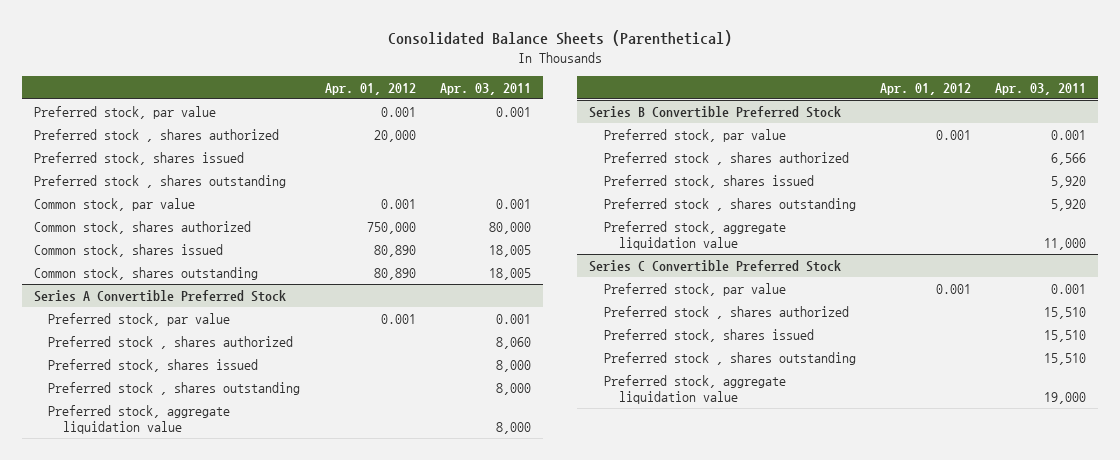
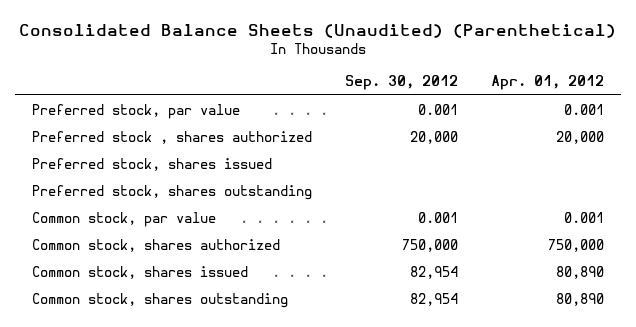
- Consolidated Balance Sheets (Parenthetical)
+ Consolidated Balance Sheets (Unaudited) (Parenthetical)
- | Apr. 01, 2012 | Apr. 03, 2011
+ | Sep. 30, 2012 | Apr. 01, 2012
- Preferred stock , shares outstanding
+ Preferred stock, shares outstanding
- Series A Convertible Preferred Stock
- Preferred stock, par value | 0.001 | 0.001
- Preferred stock , shares authorized | | 8,060
- Preferred stock, shares issued | | 8,000
- Preferred stock , shares outstanding | | 8,000
- Preferred stock, aggregate liquidation value | | 8,000
- Series B Convertible Preferred Stock
- Preferred stock, par value | 0.001 | 0.001
- Preferred stock , shares authorized | | 6,566
- Preferred stock, shares issued | | 5,920
- Preferred stock , shares outstanding | | 5,920
- Preferred stock, aggregate liquidation value | | 11,000
- Series C Convertible Preferred Stock
- Preferred stock, par value | 0.001 | 0.001
- Preferred stock , shares authorized | | 15,510
- Preferred stock, shares issued | | 15,510
- Preferred stock , shares outstanding | | 15,510
- Preferred stock, aggregate liquidation value | | 19,000

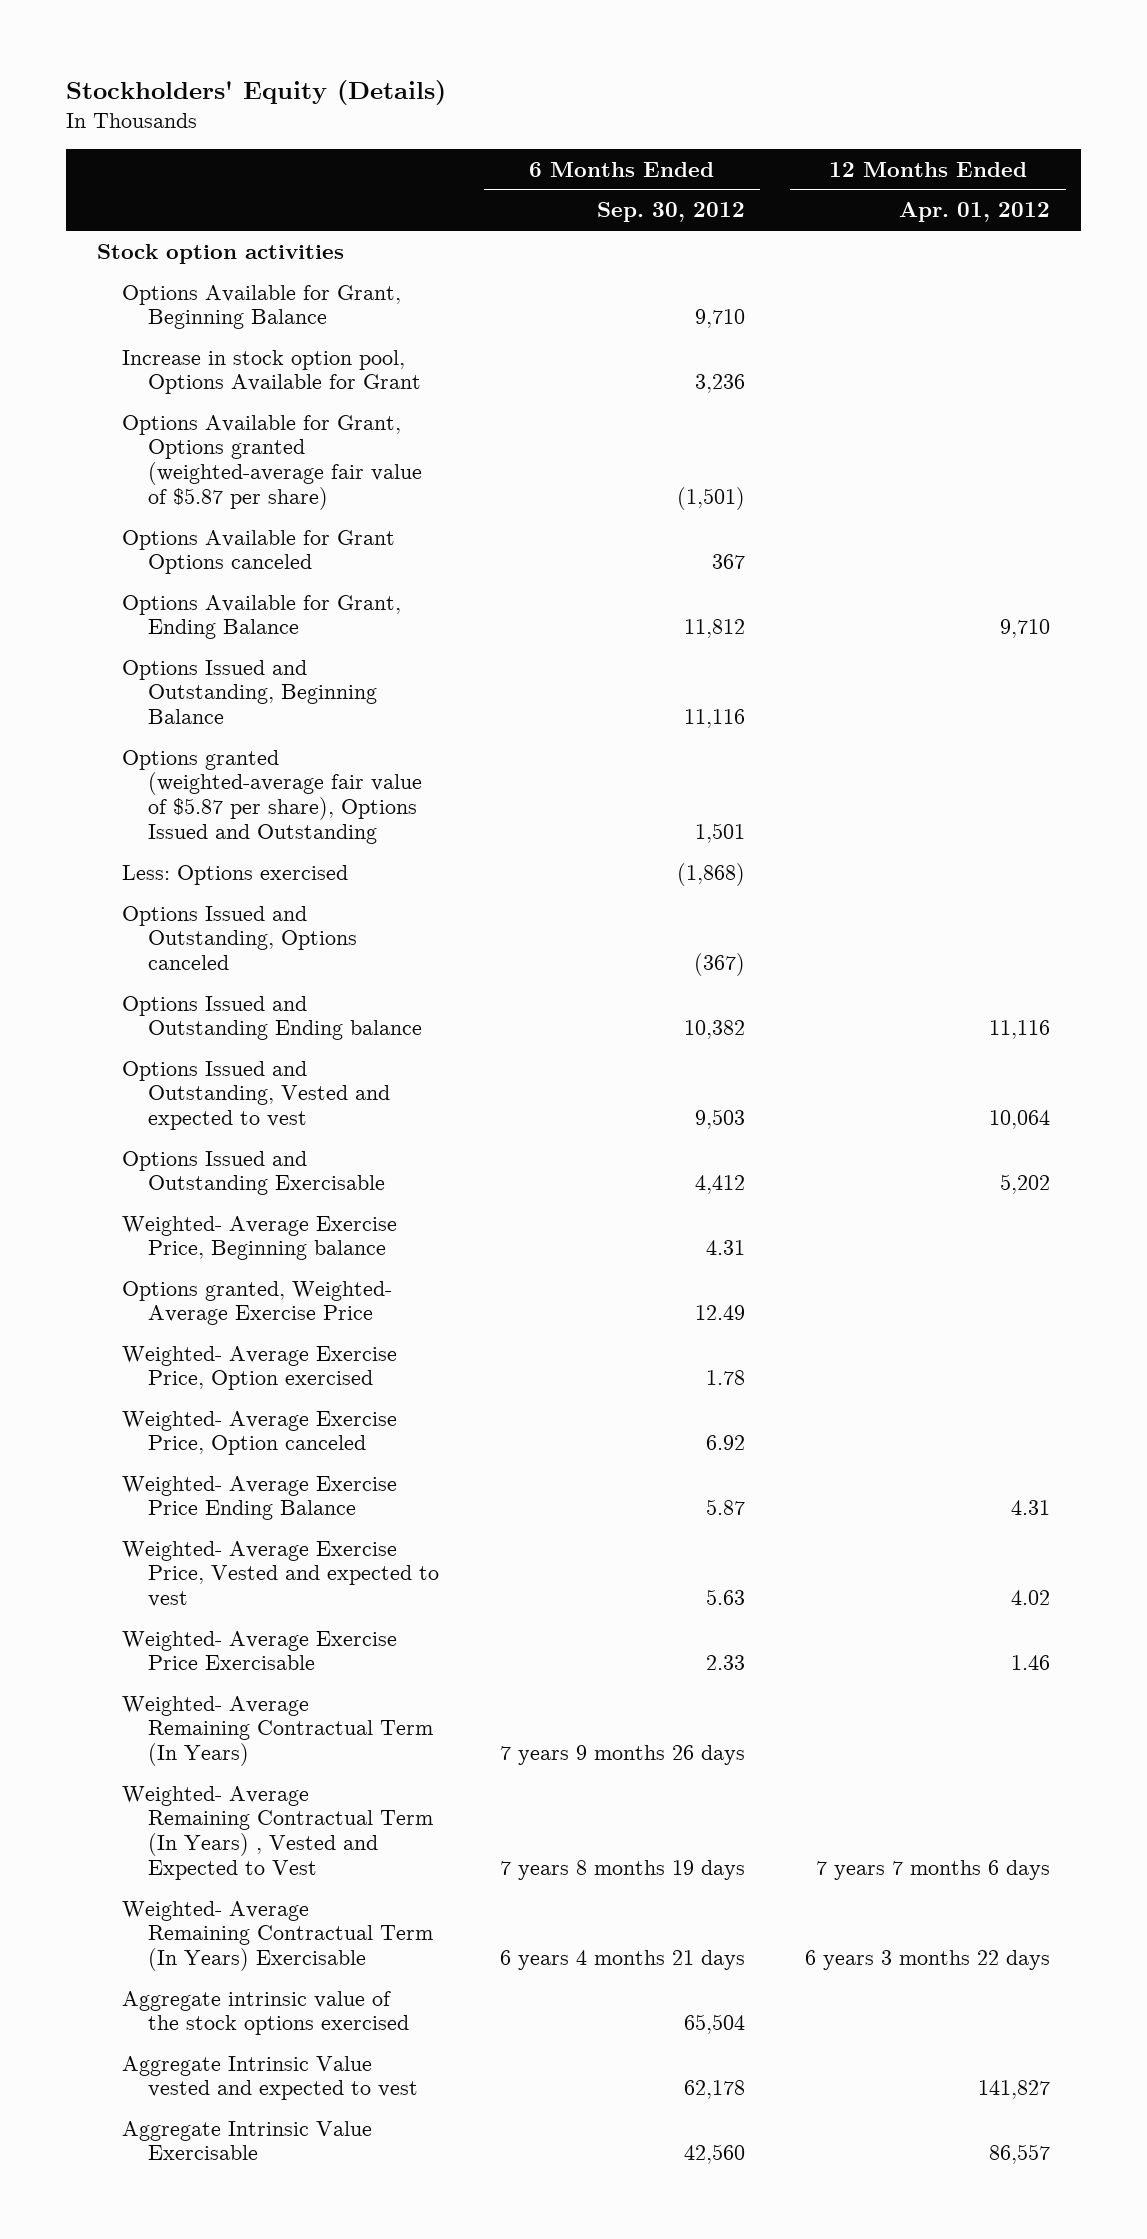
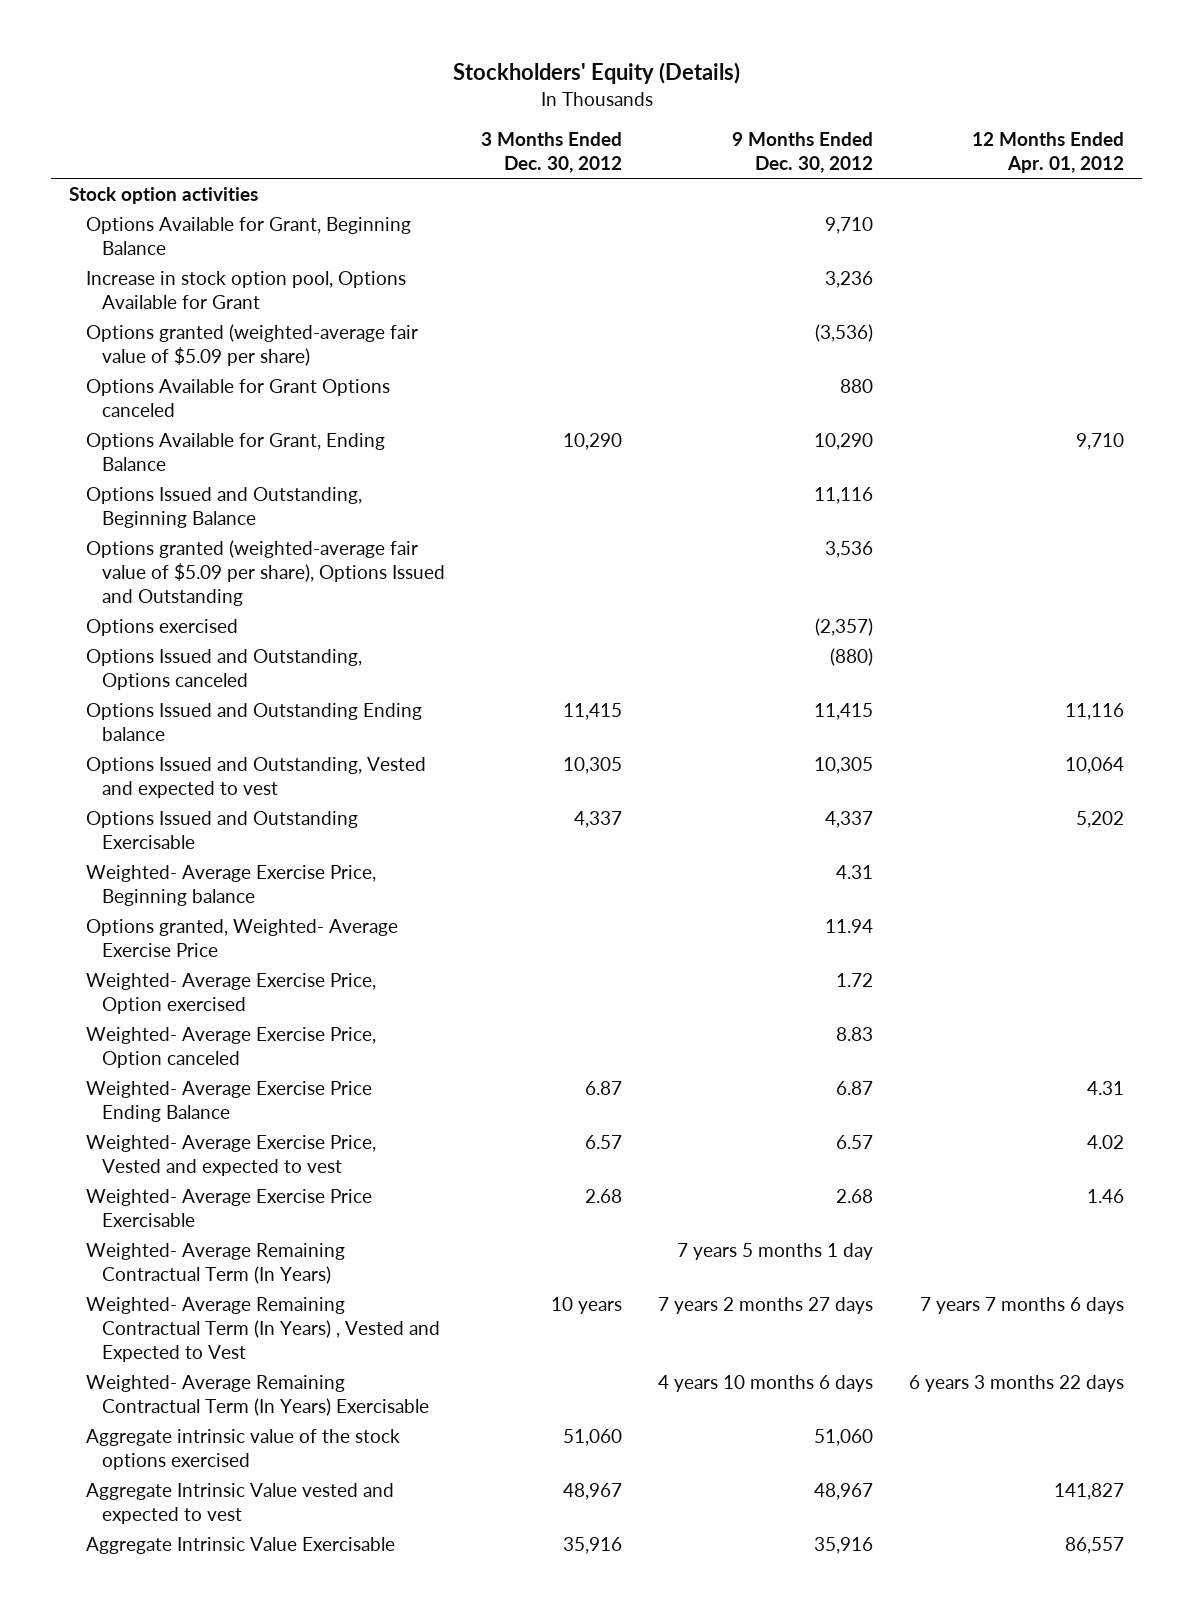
- | 6 Months Ended Sep. 30, 2012 | 12 Months Ended Apr. 01, 2012
+ | 3 Months Ended Dec. 30, 2012 | 9 Months Ended Dec. 30, 2012 | 12 Months Ended Apr. 01, 2012
- Options Available for Grant, Options granted (weighted-average fair value of $5.87 per share) | (1,501) |
+ Options granted (weighted-average fair value of $5.09 per share) | | (3,536) |
- Options granted (weighted-average fair value of $5.87 per share), Options Issued and Outstanding | 1,501 |
- Less: Options exercised | (1,868) |
+ Options granted (weighted-average fair value of $5.09 per share), Options Issued and Outstanding | | 3,536 |
+ Options exercised | | (2,357) |

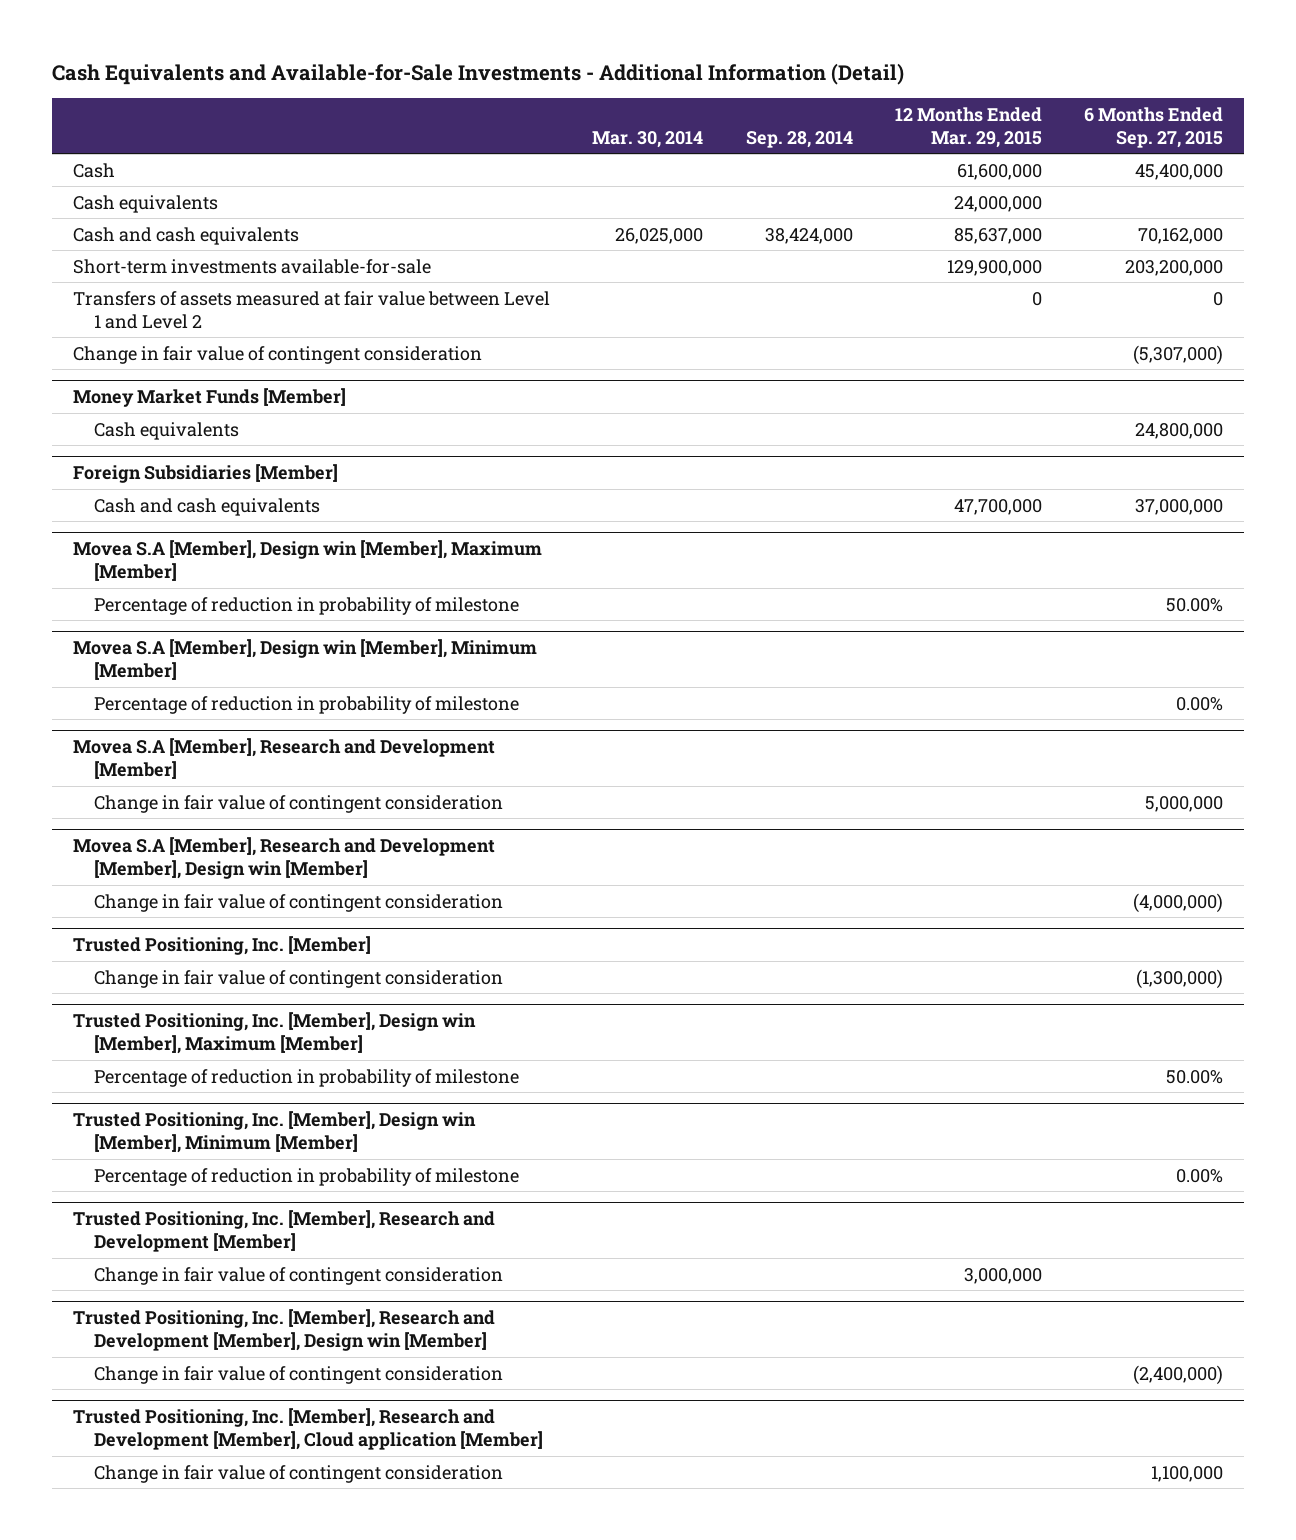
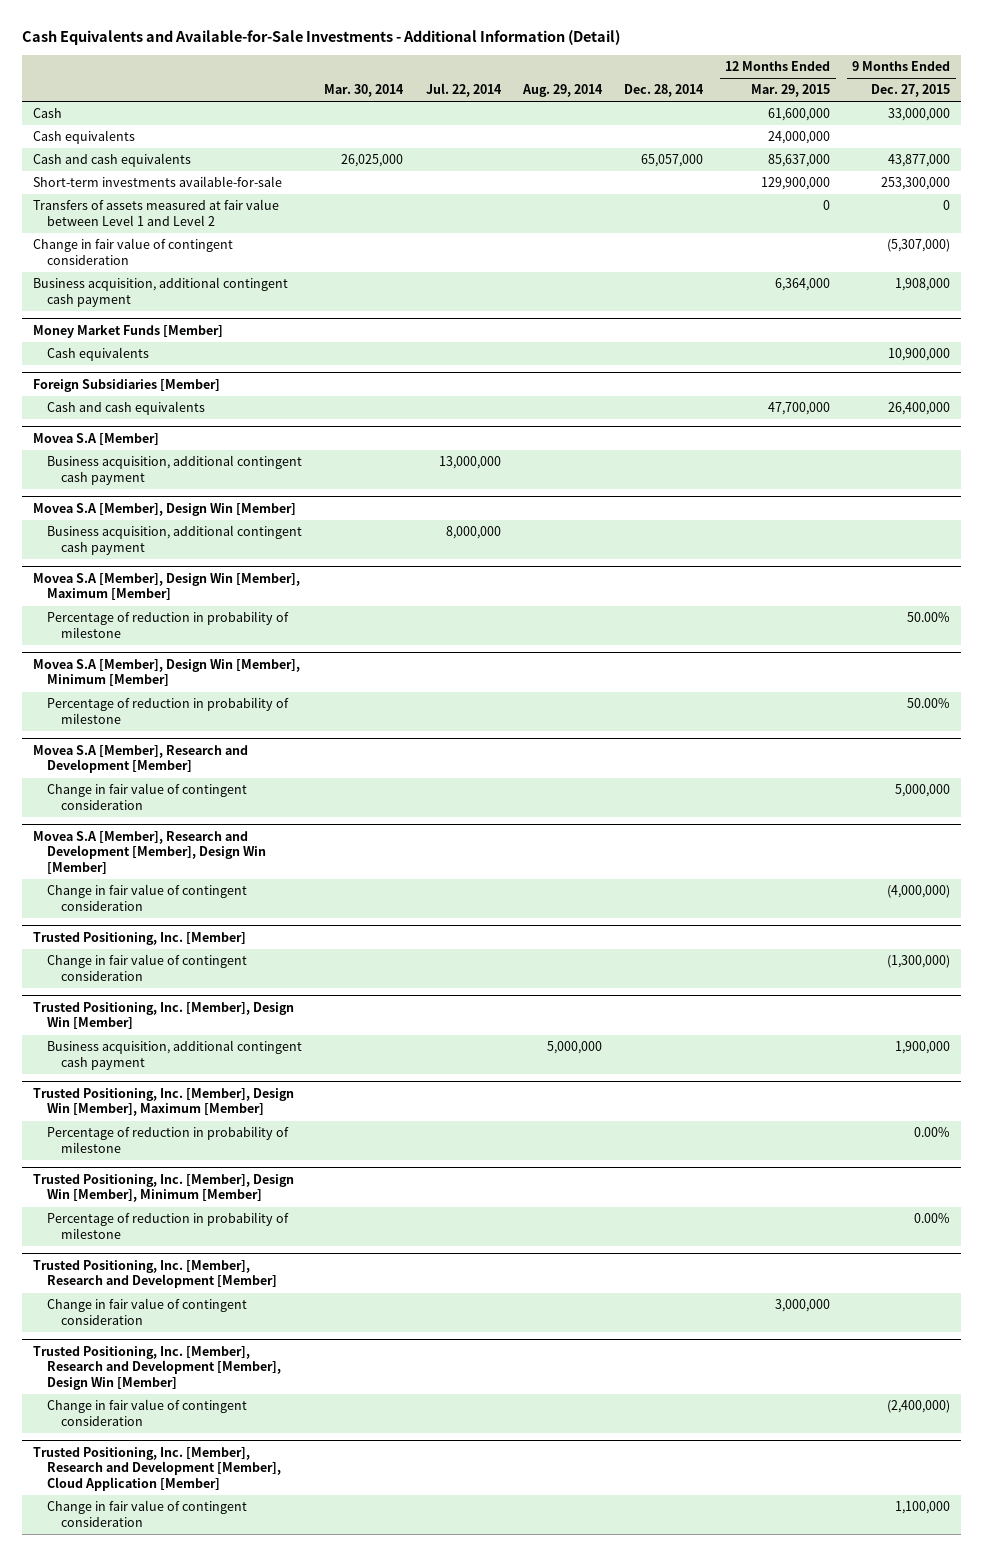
- | Mar. 30, 2014 | Sep. 28, 2014 | 12 Months Ended Mar. 29, 2015 | 6 Months Ended Sep. 27, 2015
+ | Mar. 30, 2014 | Jul. 22, 2014 | Aug. 29, 2014 | Dec. 28, 2014 | 12 Months Ended Mar. 29, 2015 | 9 Months Ended Dec. 27, 2015
+ Business acquisition, additional contingent cash payment | | | | | 6,364,000 | 1,908,000
- Movea S.A [Member], Design win [Member], Maximum [Member]
+ Movea S.A [Member]
+ Business acquisition, additional contingent cash payment | | 13,000,000 | | | |
+ Movea S.A [Member], Design Win [Member]
+ Business acquisition, additional contingent cash payment | | 8,000,000 | | | |
+ Movea S.A [Member], Design Win [Member], Maximum [Member]
- Movea S.A [Member], Design win [Member], Minimum [Member]
+ Movea S.A [Member], Design Win [Member], Minimum [Member]
- Movea S.A [Member], Research and Development [Member], Design win [Member]
+ Movea S.A [Member], Research and Development [Member], Design Win [Member]
- Trusted Positioning, Inc. [Member], Design win [Member], Maximum [Member]
+ Trusted Positioning, Inc. [Member], Design Win [Member]
+ Business acquisition, additional contingent cash payment | | | 5,000,000 | | | 1,900,000
+ Trusted Positioning, Inc. [Member], Design Win [Member], Maximum [Member]
- Trusted Positioning, Inc. [Member], Design win [Member], Minimum [Member]
+ Trusted Positioning, Inc. [Member], Design Win [Member], Minimum [Member]
- Trusted Positioning, Inc. [Member], Research and Development [Member], Design win [Member]
+ Trusted Positioning, Inc. [Member], Research and Development [Member], Design Win [Member]
- Trusted Positioning, Inc. [Member], Research and Development [Member], Cloud application [Member]
+ Trusted Positioning, Inc. [Member], Research and Development [Member], Cloud Application [Member]

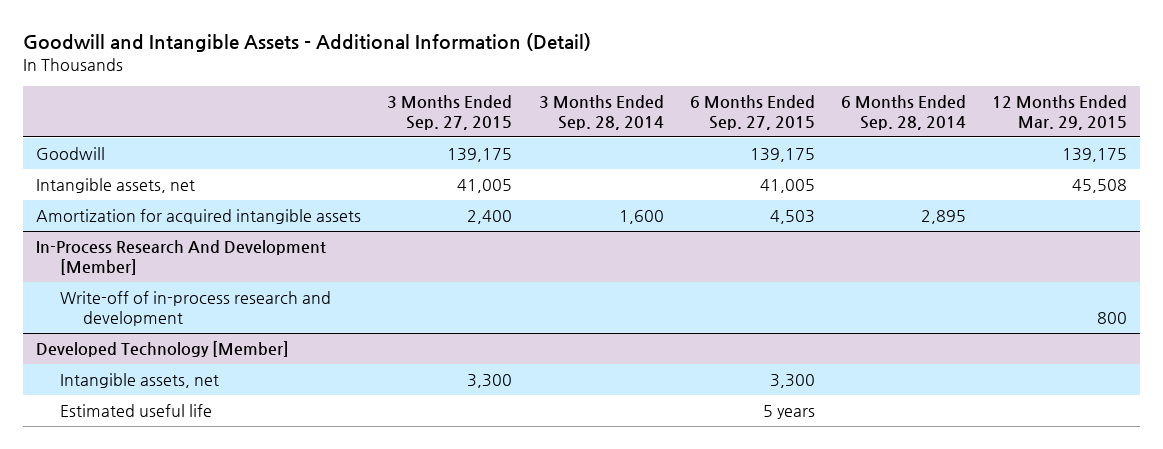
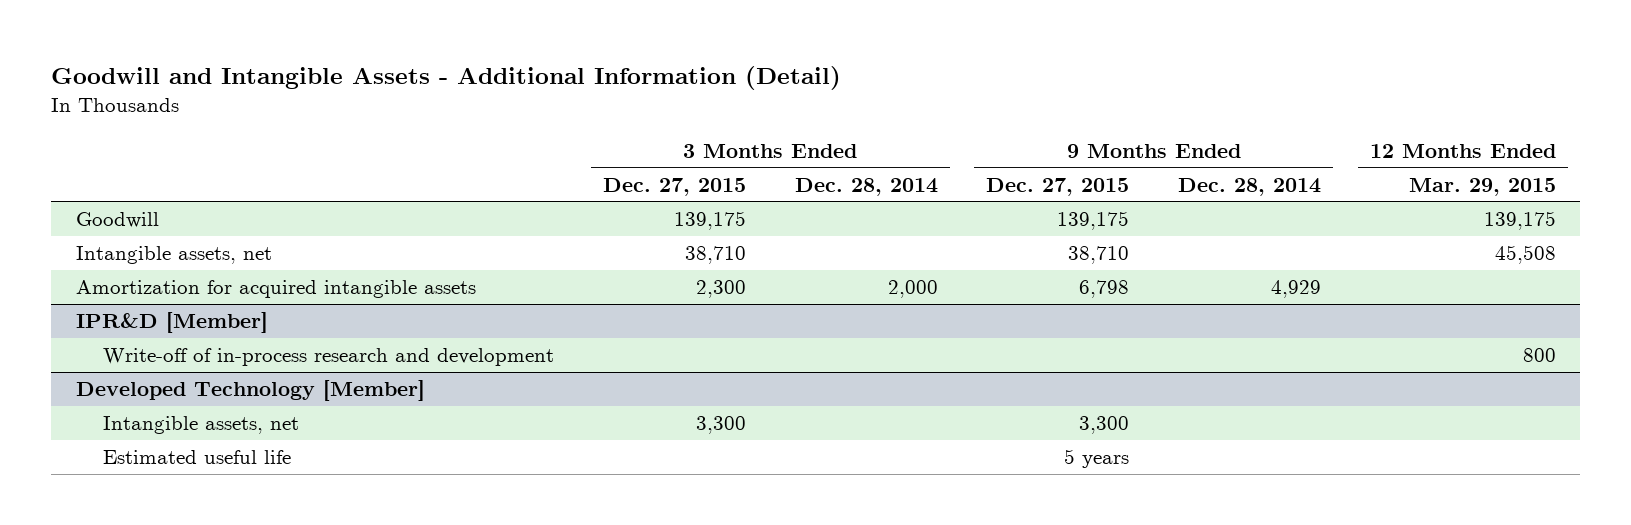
- | 3 Months Ended Sep. 27, 2015 | 3 Months Ended Sep. 28, 2014 | 6 Months Ended Sep. 27, 2015 | 6 Months Ended Sep. 28, 2014 | 12 Months Ended Mar. 29, 2015
+ | 3 Months Ended Dec. 27, 2015 | 3 Months Ended Dec. 28, 2014 | 9 Months Ended Dec. 27, 2015 | 9 Months Ended Dec. 28, 2014 | 12 Months Ended Mar. 29, 2015
- In-Process Research And Development [Member]
+ IPR&D [Member]

